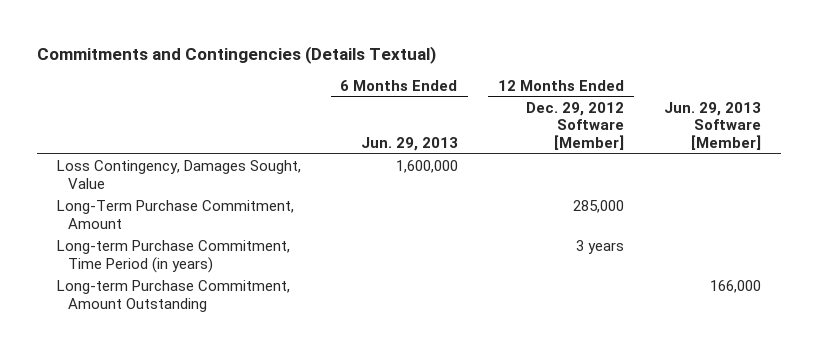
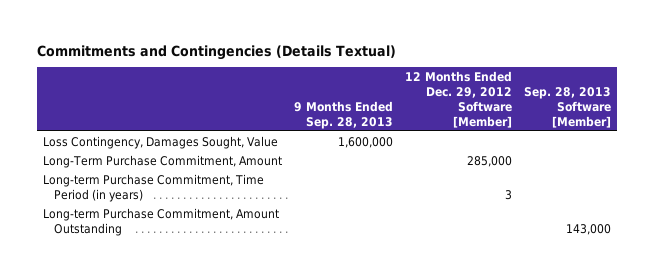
- | 6 Months Ended Jun. 29, 2013 | 12 Months Ended Dec. 29, 2012 Software [Member] | Jun. 29, 2013 Software [Member]
+ | 9 Months Ended Sep. 28, 2013 | 12 Months Ended Dec. 29, 2012 Software [Member] | Sep. 28, 2013 Software [Member]
- Long-term Purchase Commitment, Time Period (in years) | | 3 years |
+ Long-term Purchase Commitment, Time Period (in years) | | 3 |

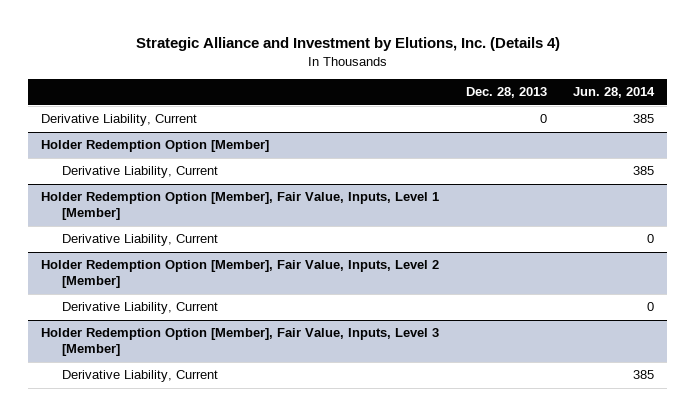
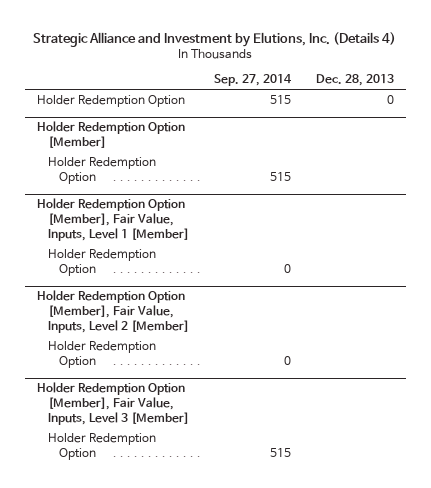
- | Dec. 28, 2013 | Jun. 28, 2014
+ | Sep. 27, 2014 | Dec. 28, 2013
- Derivative Liability, Current | 0 | 385
+ Holder Redemption Option | 515 | 0
@ Holder Redemption Option [Member]
- Derivative Liability, Current | | 385
+ Holder Redemption Option | 515 |
@ Holder Redemption Option [Member], Fair Value, Inputs, Level 1 [Member]
- Derivative Liability, Current | | 0
+ Holder Redemption Option | 0 |
@ Holder Redemption Option [Member], Fair Value, Inputs, Level 2 [Member]
- Derivative Liability, Current | | 0
+ Holder Redemption Option | 0 |
@ Holder Redemption Option [Member], Fair Value, Inputs, Level 3 [Member]
- Derivative Liability, Current | | 385
+ Holder Redemption Option | 515 |

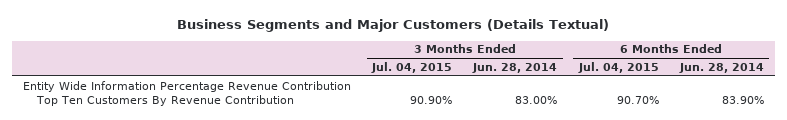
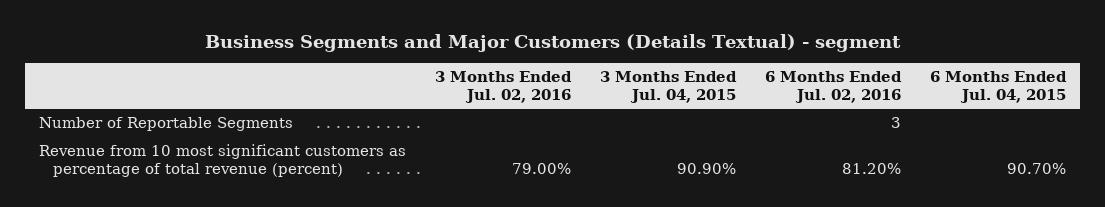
- Business Segments and Major Customers (Details Textual)
+ Business Segments and Major Customers (Details Textual) - segment
- | 3 Months Ended Jul. 04, 2015 | 3 Months Ended Jun. 28, 2014 | 6 Months Ended Jul. 04, 2015 | 6 Months Ended Jun. 28, 2014
+ | 3 Months Ended Jul. 02, 2016 | 3 Months Ended Jul. 04, 2015 | 6 Months Ended Jul. 02, 2016 | 6 Months Ended Jul. 04, 2015
- Entity Wide Information Percentage Revenue Contribution Top Ten Customers By Revenue Contribution | 90.90% | 83.00% | 90.70% | 83.90%
+ Number of Reportable Segments | | | 3 |
+ Revenue from 10 most significant customers as percentage of total revenue (percent) | 79.00% | 90.90% | 81.20% | 90.70%

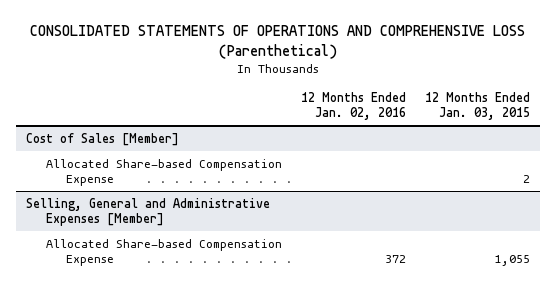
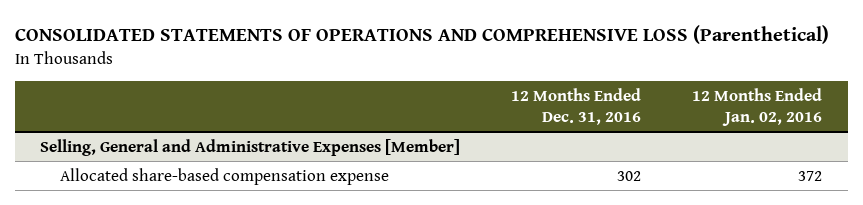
- | 12 Months Ended Jan. 02, 2016 | 12 Months Ended Jan. 03, 2015
+ | 12 Months Ended Dec. 31, 2016 | 12 Months Ended Jan. 02, 2016
- Cost of Sales [Member]
- Allocated Share-based Compensation Expense | | 2
@ Selling, General and Administrative Expenses [Member]
- Allocated Share-based Compensation Expense | 372 | 1,055
+ Allocated share-based compensation expense | 302 | 372

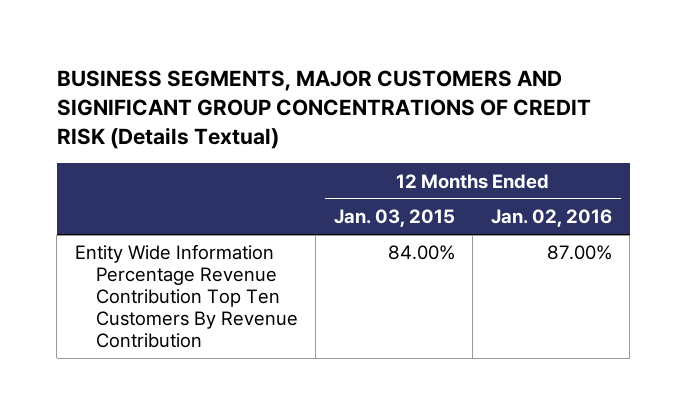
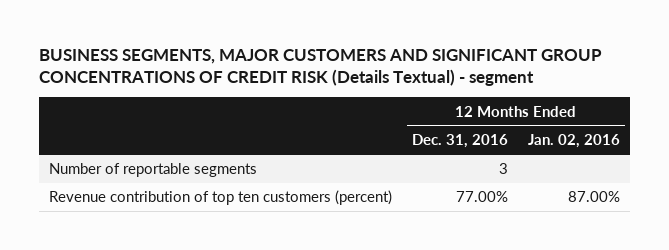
- BUSINESS SEGMENTS, MAJOR CUSTOMERS AND SIGNIFICANT GROUP CONCENTRATIONS OF CREDIT RISK (Details Textual)
+ BUSINESS SEGMENTS, MAJOR CUSTOMERS AND SIGNIFICANT GROUP CONCENTRATIONS OF CREDIT RISK (Details Textual) - segment
- | 12 Months Ended Jan. 03, 2015 | 12 Months Ended Jan. 02, 2016
+ | 12 Months Ended Dec. 31, 2016 | 12 Months Ended Jan. 02, 2016
- Entity Wide Information Percentage Revenue Contribution Top Ten Customers By Revenue Contribution | 84.00% | 87.00%
+ Number of reportable segments | 3 |
+ Revenue contribution of top ten customers (percent) | 77.00% | 87.00%

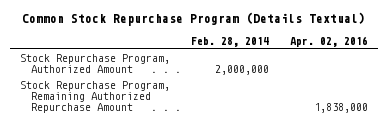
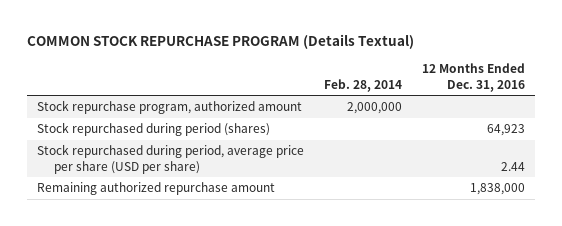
- Common Stock Repurchase Program (Details Textual)
+ COMMON STOCK REPURCHASE PROGRAM (Details Textual)
- | Feb. 28, 2014 | Apr. 02, 2016
+ | Feb. 28, 2014 | 12 Months Ended Dec. 31, 2016
- Stock Repurchase Program, Authorized Amount | 2,000,000 |
- Stock Repurchase Program, Remaining Authorized Repurchase Amount | | 1,838,000
+ Stock repurchase program, authorized amount | 2,000,000 |
+ Stock repurchased during period (shares) | | 64,923
+ Stock repurchased during period, average price per share (USD per share) | | 2.44
+ Remaining authorized repurchase amount | | 1,838,000

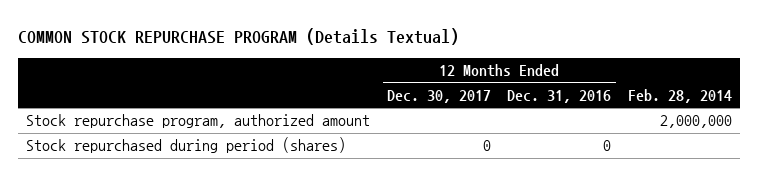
- | Feb. 28, 2014 | 12 Months Ended Dec. 31, 2016
+ | 12 Months Ended Dec. 30, 2017 | 12 Months Ended Dec. 31, 2016 | Feb. 28, 2014
- Stock repurchased during period (shares) | | 64,923
- Stock repurchased during period, average price per share (USD per share) | | 2.44
- Remaining authorized repurchase amount | | 1,838,000
+ Stock repurchased during period (shares) | 0 | 0 |

